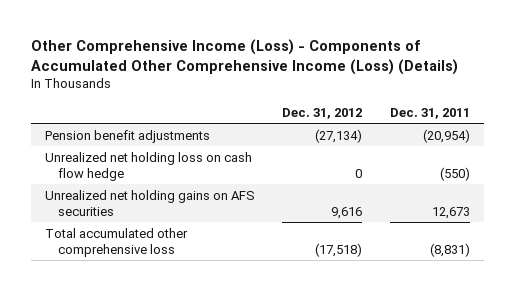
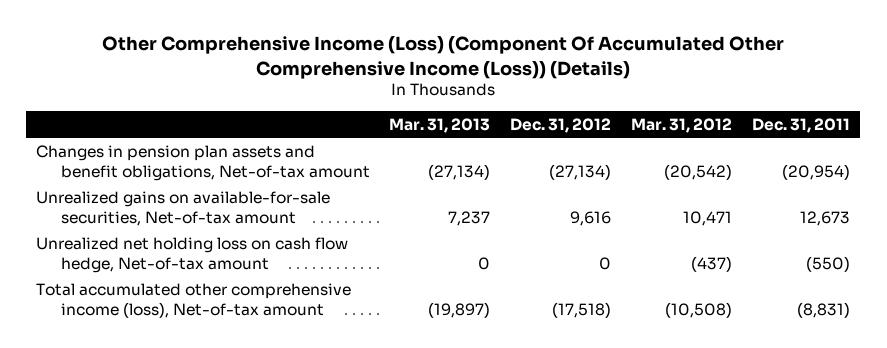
- Other Comprehensive Income (Loss) - Components of Accumulated Other Comprehensive Income (Loss) (Details)
+ Other Comprehensive Income (Loss) (Component Of Accumulated Other Comprehensive Income (Loss)) (Details)
- | Dec. 31, 2012 | Dec. 31, 2011
+ | Mar. 31, 2013 | Dec. 31, 2012 | Mar. 31, 2012 | Dec. 31, 2011
- Pension benefit adjustments | (27,134) | (20,954)
- Unrealized net holding loss on cash flow hedge | 0 | (550)
- Unrealized net holding gains on AFS securities | 9,616 | 12,673
- Total accumulated other comprehensive loss | (17,518) | (8,831)
+ Changes in pension plan assets and benefit obligations, Net-of-tax amount | (27,134) | (27,134) | (20,542) | (20,954)
+ Unrealized gains on available-for-sale securities, Net-of-tax amount | 7,237 | 9,616 | 10,471 | 12,673
+ Unrealized net holding loss on cash flow hedge, Net-of-tax amount | 0 | 0 | (437) | (550)
+ Total accumulated other comprehensive income (loss), Net-of-tax amount | (19,897) | (17,518) | (10,508) | (8,831)

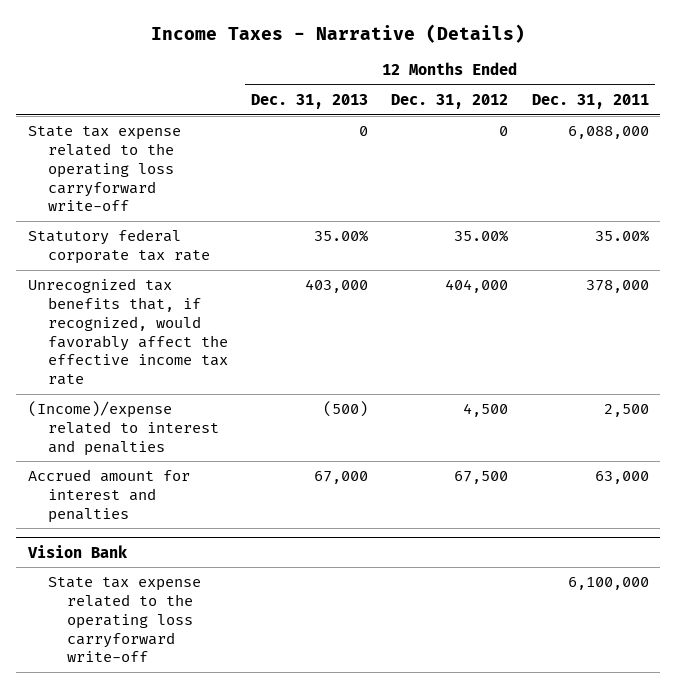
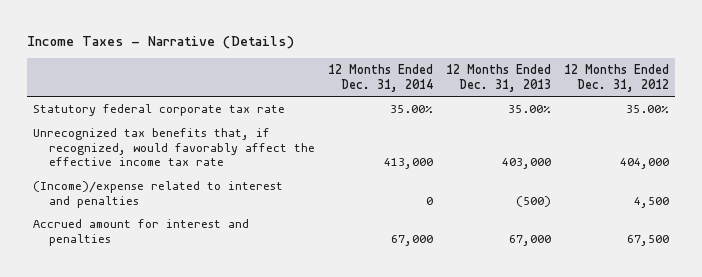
- | 12 Months Ended Dec. 31, 2013 | 12 Months Ended Dec. 31, 2012 | 12 Months Ended Dec. 31, 2011
+ | 12 Months Ended Dec. 31, 2014 | 12 Months Ended Dec. 31, 2013 | 12 Months Ended Dec. 31, 2012
- State tax expense related to the operating loss carryforward write-off | 0 | 0 | 6,088,000
- Vision Bank
- State tax expense related to the operating loss carryforward write-off | | | 6,100,000

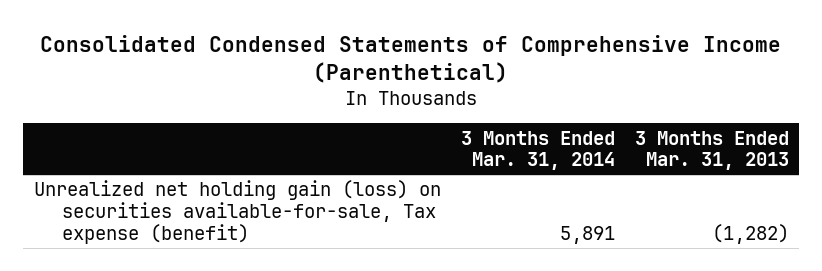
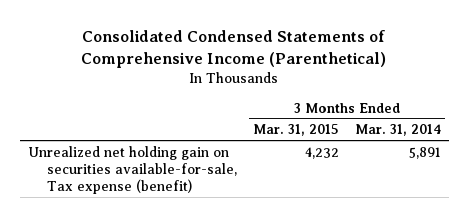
- | 3 Months Ended Mar. 31, 2014 | 3 Months Ended Mar. 31, 2013
+ | 3 Months Ended Mar. 31, 2015 | 3 Months Ended Mar. 31, 2014
- Unrealized net holding gain (loss) on securities available-for-sale, Tax expense (benefit) | 5,891 | (1,282)
+ Unrealized net holding gain on securities available-for-sale, Tax expense (benefit) | 4,232 | 5,891

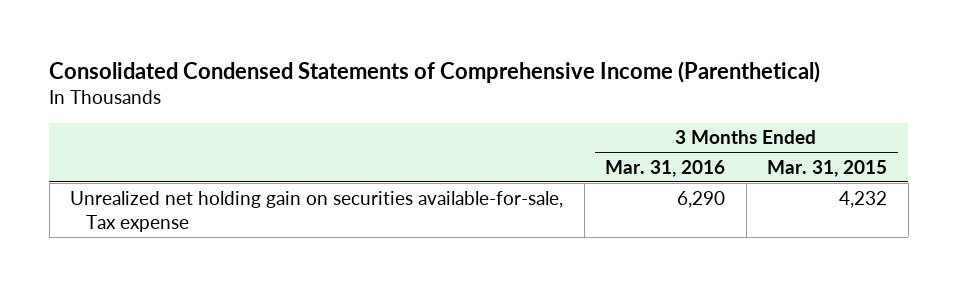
- | 3 Months Ended Mar. 31, 2015 | 3 Months Ended Mar. 31, 2014
+ | 3 Months Ended Mar. 31, 2016 | 3 Months Ended Mar. 31, 2015
- Unrealized net holding gain on securities available-for-sale, Tax expense (benefit) | 4,232 | 5,891
+ Unrealized net holding gain on securities available-for-sale, Tax expense | 6,290 | 4,232

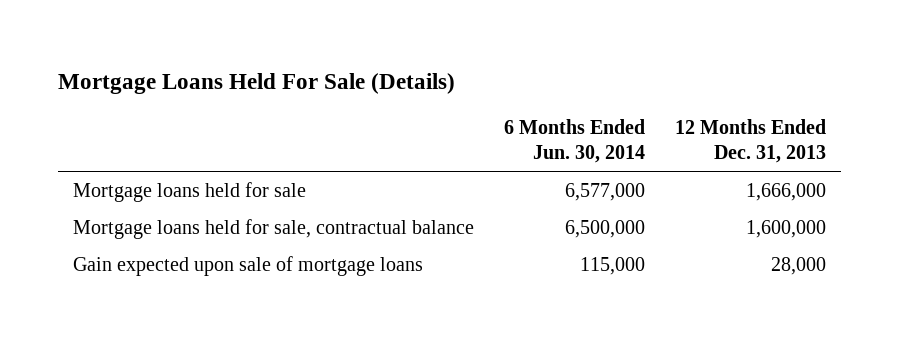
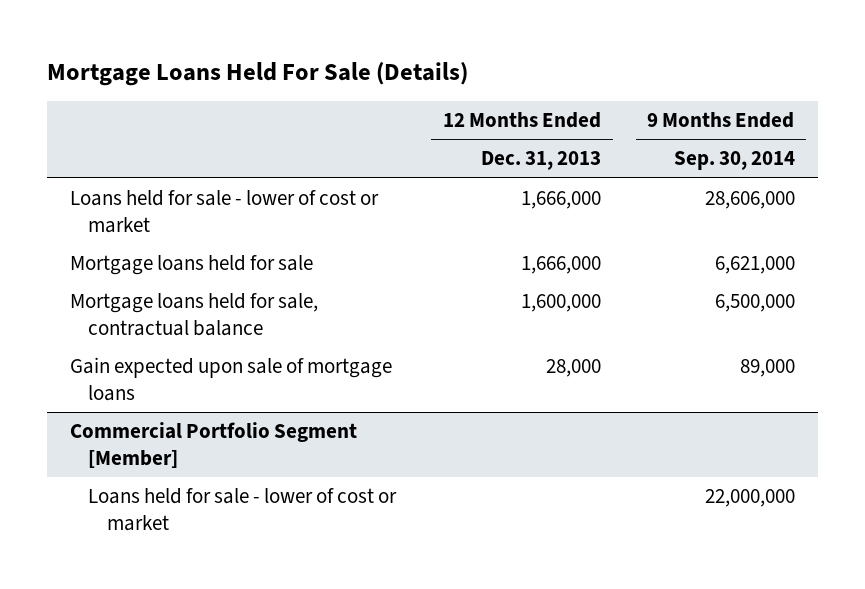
- | 6 Months Ended Jun. 30, 2014 | 12 Months Ended Dec. 31, 2013
+ | 12 Months Ended Dec. 31, 2013 | 9 Months Ended Sep. 30, 2014
+ Loans held for sale - lower of cost or market | 1,666,000 | 28,606,000
+ Commercial Portfolio Segment [Member]
+ Loans held for sale - lower of cost or market | | 22,000,000

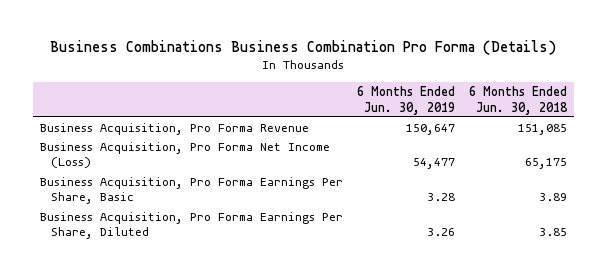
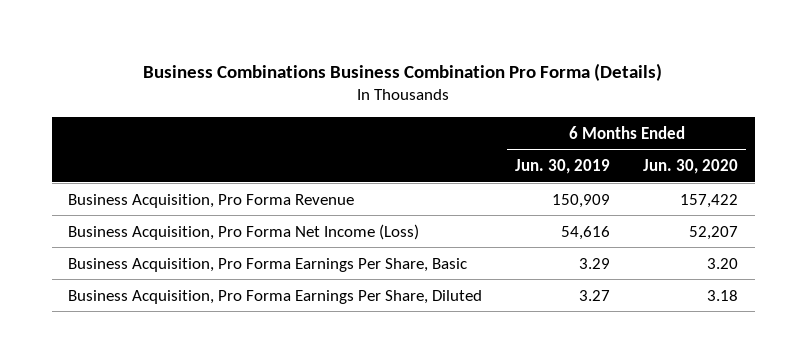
- | 6 Months Ended Jun. 30, 2019 | 6 Months Ended Jun. 30, 2018
+ | 6 Months Ended Jun. 30, 2019 | 6 Months Ended Jun. 30, 2020
- Business Acquisition, Pro Forma Revenue | 150,647 | 151,085
- Business Acquisition, Pro Forma Net Income (Loss) | 54,477 | 65,175
- Business Acquisition, Pro Forma Earnings Per Share, Basic | 3.28 | 3.89
- Business Acquisition, Pro Forma Earnings Per Share, Diluted | 3.26 | 3.85
+ Business Acquisition, Pro Forma Revenue | 150,909 | 157,422
+ Business Acquisition, Pro Forma Net Income (Loss) | 54,616 | 52,207
+ Business Acquisition, Pro Forma Earnings Per Share, Basic | 3.29 | 3.20
+ Business Acquisition, Pro Forma Earnings Per Share, Diluted | 3.27 | 3.18

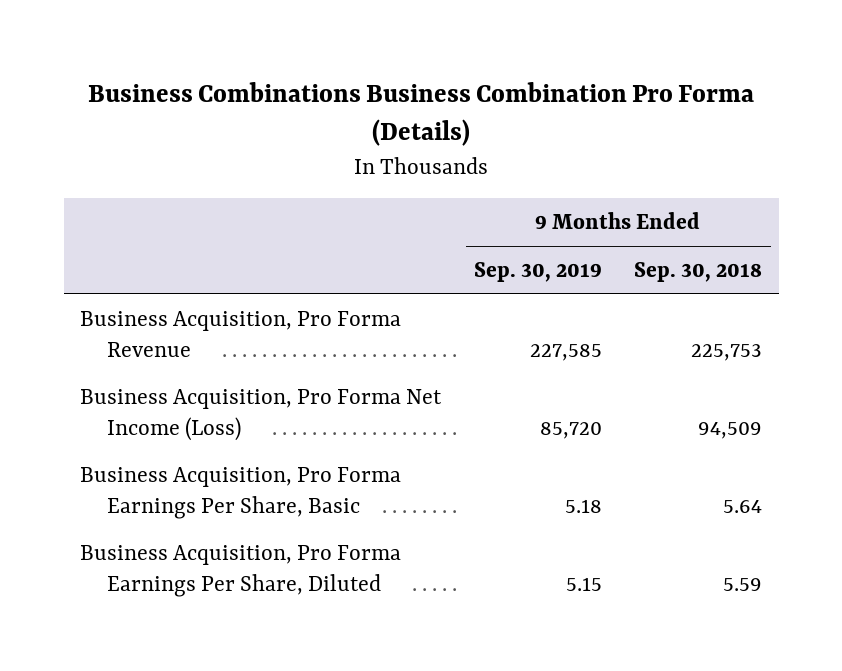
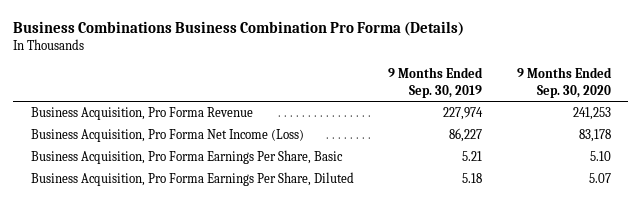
- | 9 Months Ended Sep. 30, 2019 | 9 Months Ended Sep. 30, 2018
+ | 9 Months Ended Sep. 30, 2019 | 9 Months Ended Sep. 30, 2020
- Business Acquisition, Pro Forma Revenue | 227,585 | 225,753
- Business Acquisition, Pro Forma Net Income (Loss) | 85,720 | 94,509
- Business Acquisition, Pro Forma Earnings Per Share, Basic | 5.18 | 5.64
- Business Acquisition, Pro Forma Earnings Per Share, Diluted | 5.15 | 5.59
+ Business Acquisition, Pro Forma Revenue | 227,974 | 241,253
+ Business Acquisition, Pro Forma Net Income (Loss) | 86,227 | 83,178
+ Business Acquisition, Pro Forma Earnings Per Share, Basic | 5.21 | 5.10
+ Business Acquisition, Pro Forma Earnings Per Share, Diluted | 5.18 | 5.07

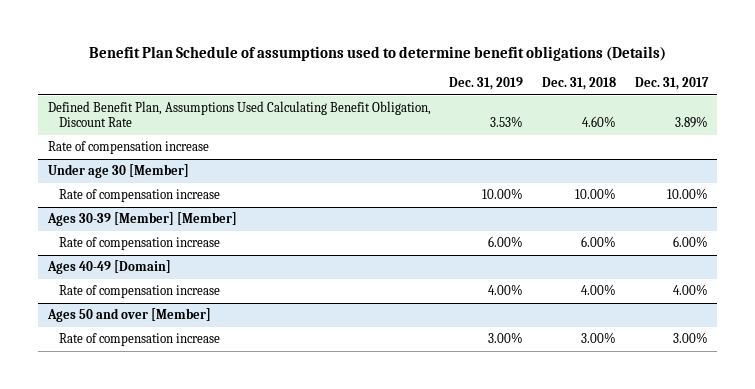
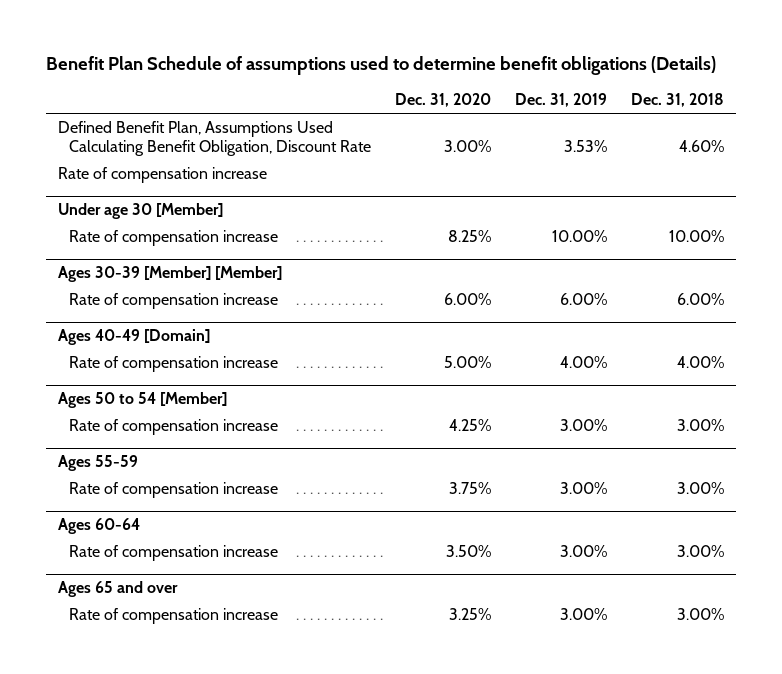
- | Dec. 31, 2019 | Dec. 31, 2018 | Dec. 31, 2017
+ | Dec. 31, 2020 | Dec. 31, 2019 | Dec. 31, 2018
- Ages 50 and over [Member]
+ Ages 50 to 54 [Member]
+ Ages 55-59
+ Rate of compensation increase | 3.75% | 3.00% | 3.00%
+ Ages 60-64
+ Rate of compensation increase | 3.50% | 3.00% | 3.00%
+ Ages 65 and over
+ Rate of compensation increase | 3.25% | 3.00% | 3.00%

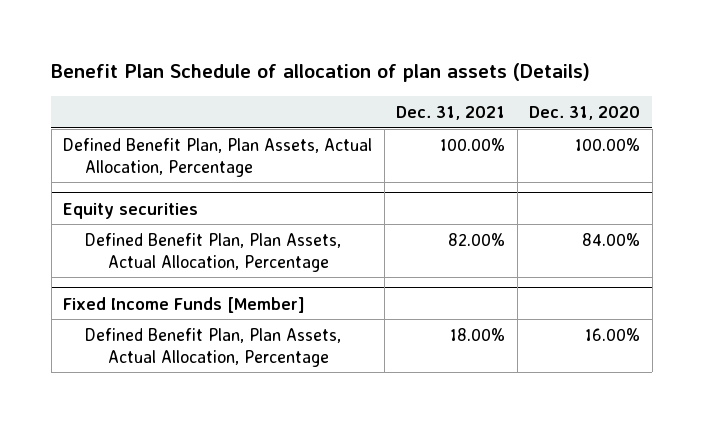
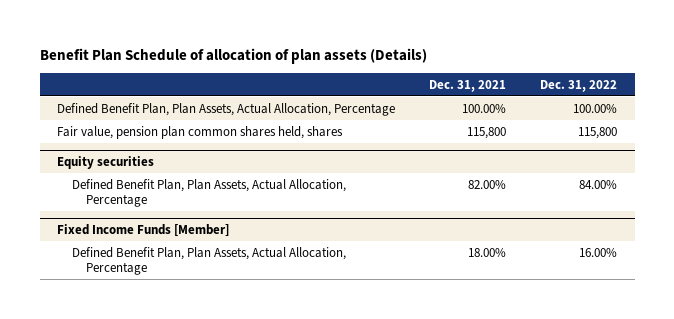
- | Dec. 31, 2021 | Dec. 31, 2020
+ | Dec. 31, 2021 | Dec. 31, 2022
+ Fair value, pension plan common shares held, shares | 115,800 | 115,800

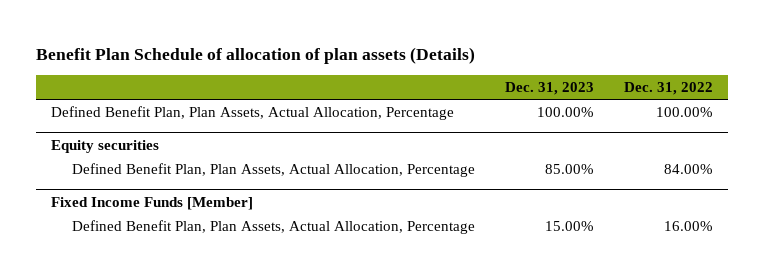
- | Dec. 31, 2021 | Dec. 31, 2022
+ | Dec. 31, 2023 | Dec. 31, 2022
- Fair value, pension plan common shares held, shares | 115,800 | 115,800

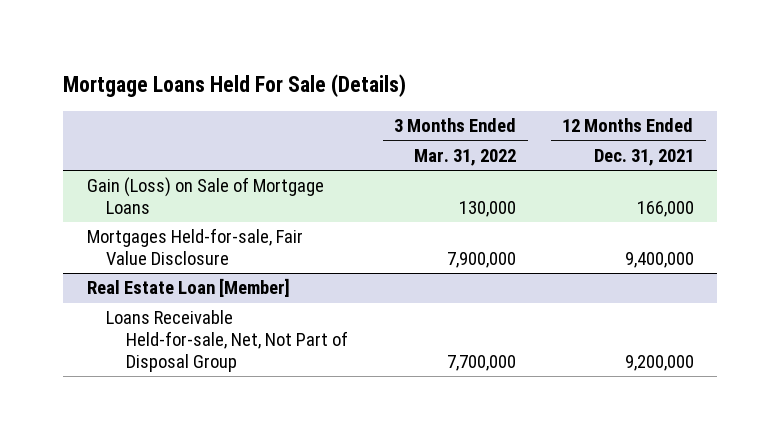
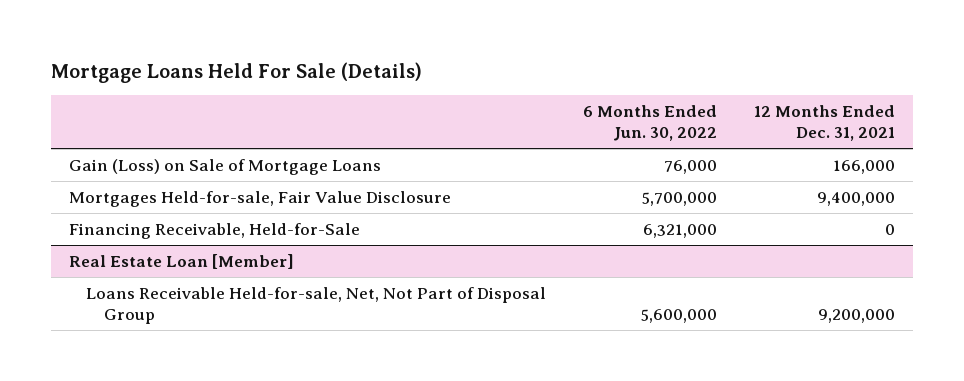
- | 3 Months Ended Mar. 31, 2022 | 12 Months Ended Dec. 31, 2021
+ | 6 Months Ended Jun. 30, 2022 | 12 Months Ended Dec. 31, 2021
+ Financing Receivable, Held-for-Sale | 6,321,000 | 0

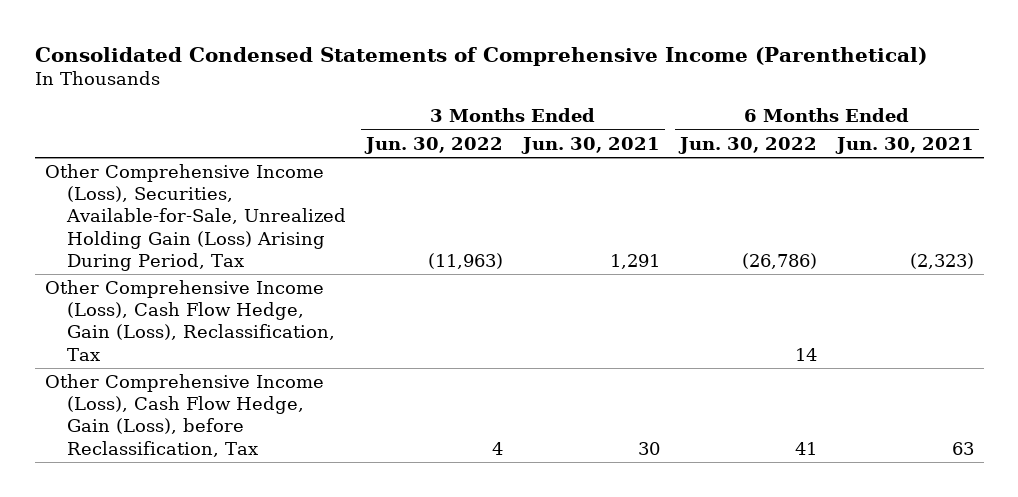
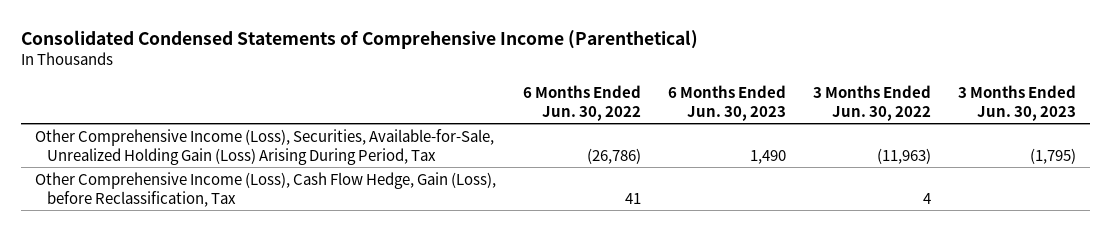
- | 3 Months Ended Jun. 30, 2022 | 3 Months Ended Jun. 30, 2021 | 6 Months Ended Jun. 30, 2022 | 6 Months Ended Jun. 30, 2021
+ | 6 Months Ended Jun. 30, 2022 | 6 Months Ended Jun. 30, 2023 | 3 Months Ended Jun. 30, 2022 | 3 Months Ended Jun. 30, 2023
- Other Comprehensive Income (Loss), Cash Flow Hedge, Gain (Loss), Reclassification, Tax | | | 14 |

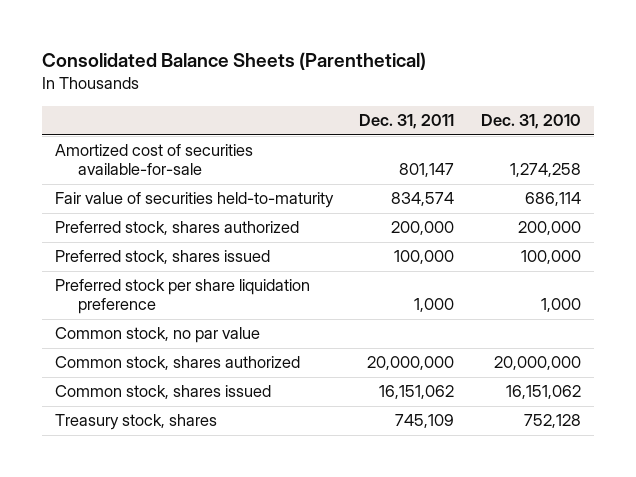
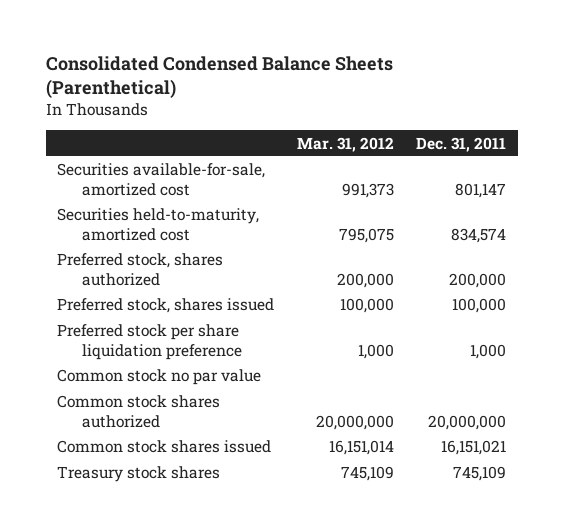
- Consolidated Balance Sheets (Parenthetical)
+ Consolidated Condensed Balance Sheets (Parenthetical)
- | Dec. 31, 2011 | Dec. 31, 2010
+ | Mar. 31, 2012 | Dec. 31, 2011
- Amortized cost of securities available-for-sale | 801,147 | 1,274,258
- Fair value of securities held-to-maturity | 834,574 | 686,114
+ Securities available-for-sale, amortized cost | 991,373 | 801,147
+ Securities held-to-maturity, amortized cost | 795,075 | 834,574
- Common stock, no par value
- Common stock, shares authorized | 20,000,000 | 20,000,000
- Common stock, shares issued | 16,151,062 | 16,151,062
- Treasury stock, shares | 745,109 | 752,128
+ Common stock no par value
+ Common stock shares authorized | 20,000,000 | 20,000,000
+ Common stock shares issued | 16,151,014 | 16,151,021
+ Treasury stock shares | 745,109 | 745,109

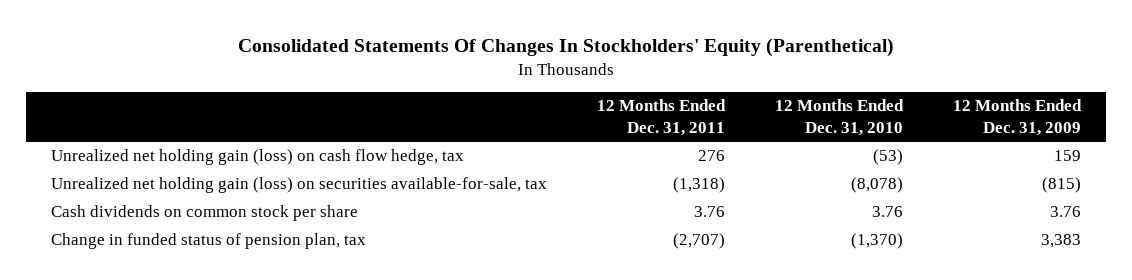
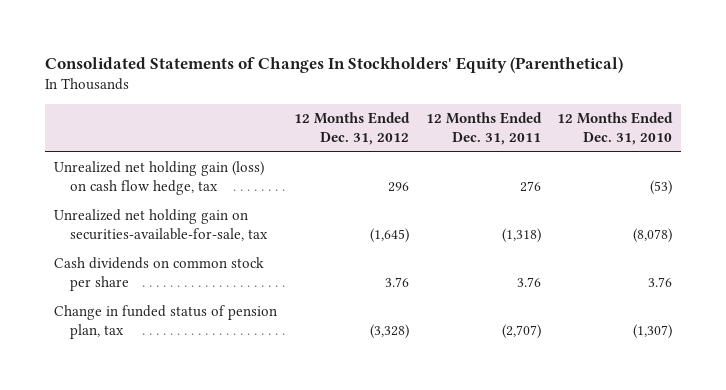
- Consolidated Statements Of Changes In Stockholders' Equity (Parenthetical)
+ Consolidated Statements of Changes In Stockholders' Equity (Parenthetical)
- | 12 Months Ended Dec. 31, 2011 | 12 Months Ended Dec. 31, 2010 | 12 Months Ended Dec. 31, 2009
+ | 12 Months Ended Dec. 31, 2012 | 12 Months Ended Dec. 31, 2011 | 12 Months Ended Dec. 31, 2010
- Unrealized net holding gain (loss) on securities available-for-sale, tax | (1,318) | (8,078) | (815)
+ Unrealized net holding gain on securities-available-for-sale, tax | (1,645) | (1,318) | (8,078)
- Change in funded status of pension plan, tax | (2,707) | (1,370) | 3,383
+ Change in funded status of pension plan, tax | (3,328) | (2,707) | (1,307)

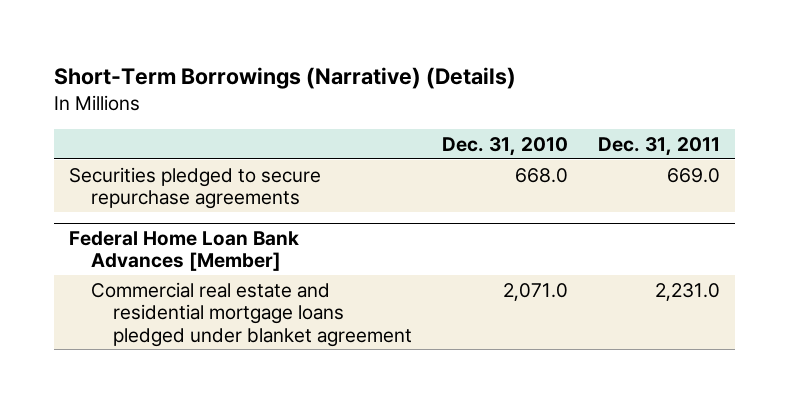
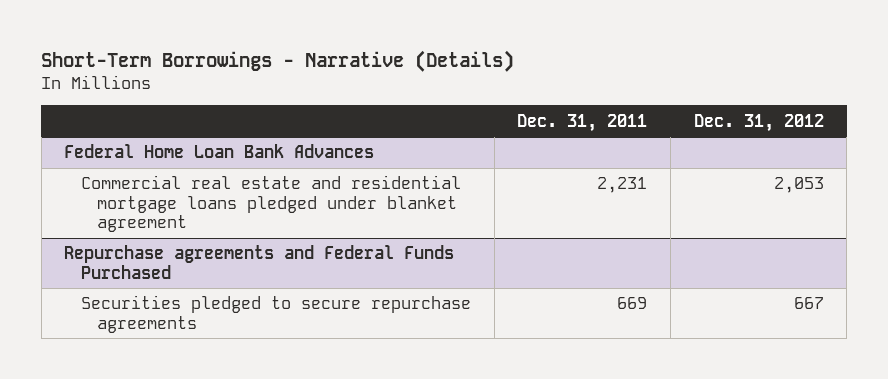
- Short-Term Borrowings (Narrative) (Details)
+ Short-Term Borrowings - Narrative (Details)
- | Dec. 31, 2010 | Dec. 31, 2011
+ | Dec. 31, 2011 | Dec. 31, 2012
- Securities pledged to secure repurchase agreements | 668.0 | 669.0
- Federal Home Loan Bank Advances [Member]
- Commercial real estate and residential mortgage loans pledged under blanket agreement | 2,071.0 | 2,231.0
+ Federal Home Loan Bank Advances
+ Commercial real estate and residential mortgage loans pledged under blanket agreement | 2,231 | 2,053
+ Repurchase agreements and Federal Funds Purchased
+ Securities pledged to secure repurchase agreements | 669 | 667

